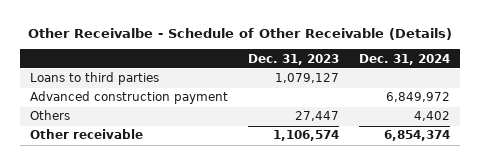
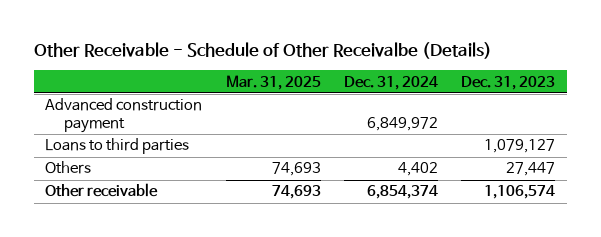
- Other Receivalbe - Schedule of Other Receivable (Details)
+ Other Receivable - Schedule of Other Receivalbe (Details)
- | Dec. 31, 2023 | Dec. 31, 2024
+ | Mar. 31, 2025 | Dec. 31, 2024 | Dec. 31, 2023
moved down: Loans to third parties | | | 1,079,127

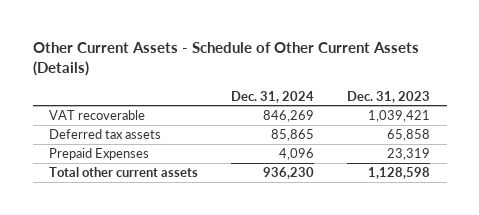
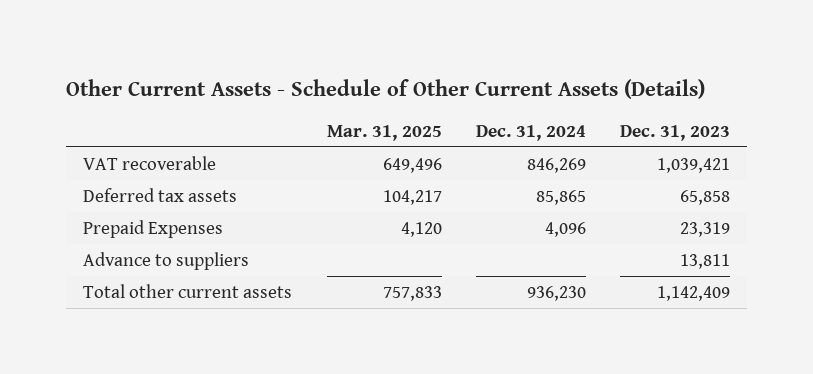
- | Dec. 31, 2024 | Dec. 31, 2023
+ | Mar. 31, 2025 | Dec. 31, 2024 | Dec. 31, 2023
- Total other current assets | 936,230 | 1,128,598
+ Advance to suppliers | | | 13,811
+ Total other current assets | 757,833 | 936,230 | 1,142,409

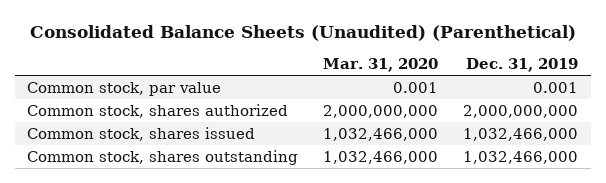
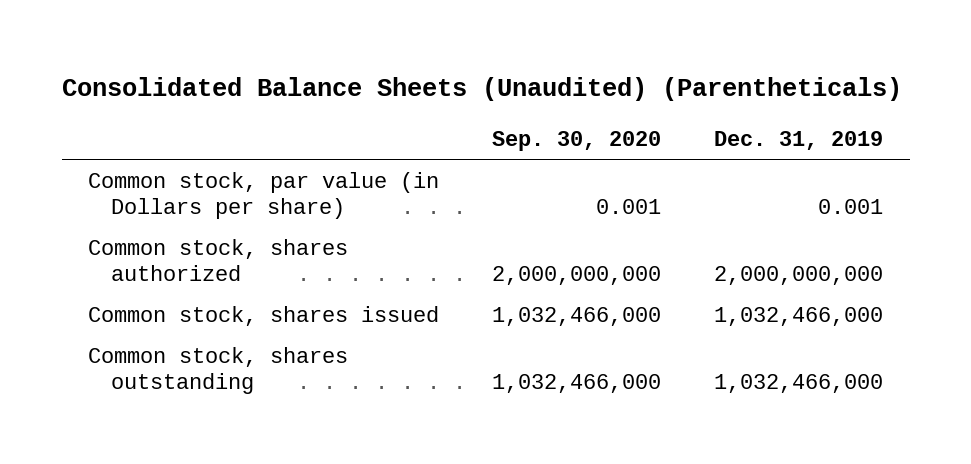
- Consolidated Balance Sheets (Unaudited) (Parenthetical)
+ Consolidated Balance Sheets (Unaudited) (Parentheticals)
- | Mar. 31, 2020 | Dec. 31, 2019
+ | Sep. 30, 2020 | Dec. 31, 2019
- Common stock, par value | 0.001 | 0.001
+ Common stock, par value (in Dollars per share) | 0.001 | 0.001

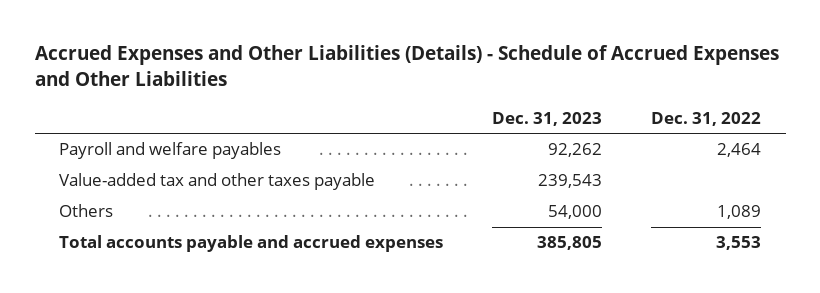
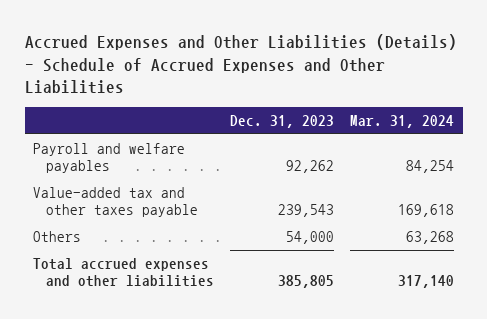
- | Dec. 31, 2023 | Dec. 31, 2022
+ | Dec. 31, 2023 | Mar. 31, 2024
- Total accounts payable and accrued expenses | 385,805 | 3,553
+ Total accrued expenses and other liabilities | 385,805 | 317,140

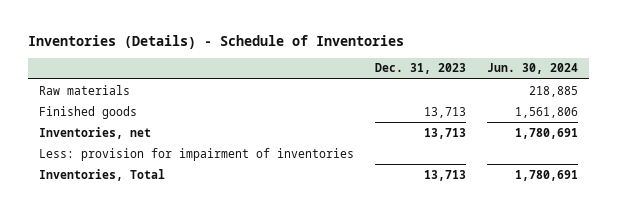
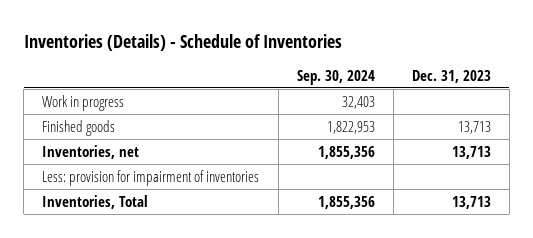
- | Dec. 31, 2023 | Jun. 30, 2024
+ | Sep. 30, 2024 | Dec. 31, 2023
- Raw materials | | 218,885
+ Work in progress | 32,403 |

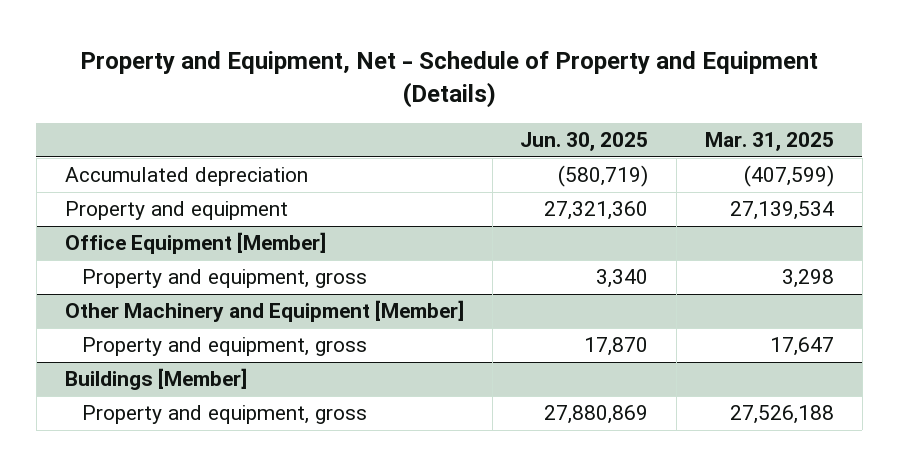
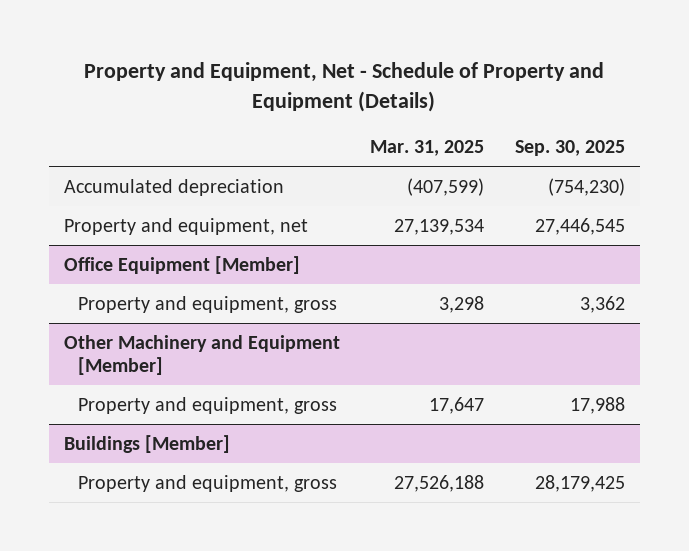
- | Jun. 30, 2025 | Mar. 31, 2025
+ | Mar. 31, 2025 | Sep. 30, 2025
- Property and equipment | 27,321,360 | 27,139,534
+ Property and equipment, net | 27,139,534 | 27,446,545

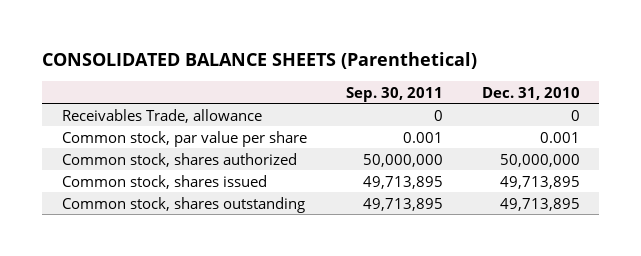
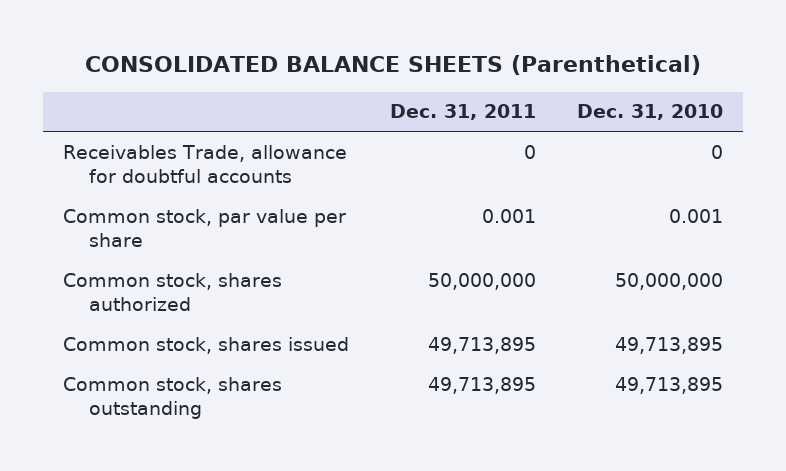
- | Sep. 30, 2011 | Dec. 31, 2010
+ | Dec. 31, 2011 | Dec. 31, 2010
- Receivables Trade, allowance | 0 | 0
+ Receivables Trade, allowance for doubtful accounts | 0 | 0

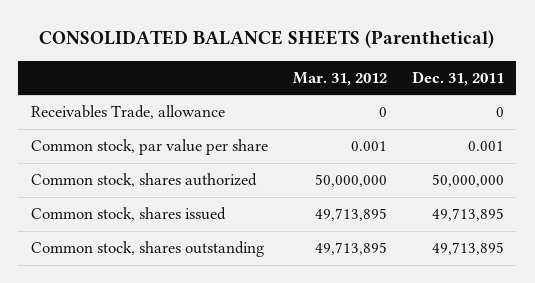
- | Dec. 31, 2011 | Dec. 31, 2010
+ | Mar. 31, 2012 | Dec. 31, 2011
- Receivables Trade, allowance for doubtful accounts | 0 | 0
+ Receivables Trade, allowance | 0 | 0

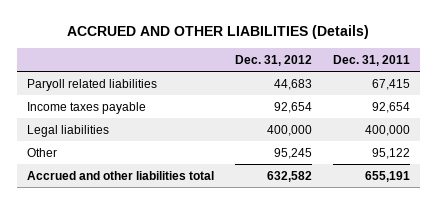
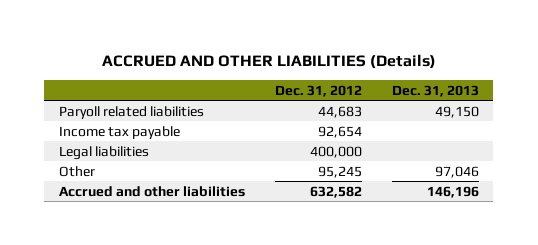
- | Dec. 31, 2012 | Dec. 31, 2011
+ | Dec. 31, 2012 | Dec. 31, 2013
- Income taxes payable | 92,654 | 92,654
+ Income tax payable | 92,654 |
- Accrued and other liabilities total | 632,582 | 655,191
+ Accrued and other liabilities | 632,582 | 146,196

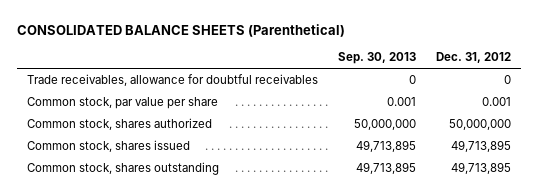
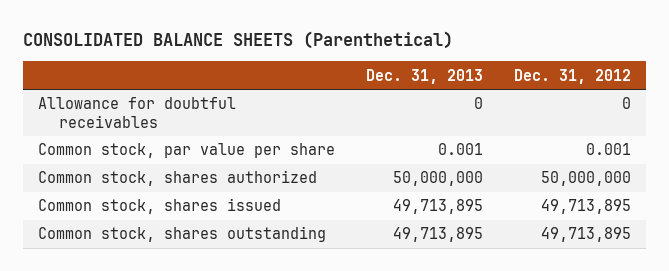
- | Sep. 30, 2013 | Dec. 31, 2012
+ | Dec. 31, 2013 | Dec. 31, 2012
- Trade receivables, allowance for doubtful receivables | 0 | 0
+ Allowance for doubtful receivables | 0 | 0

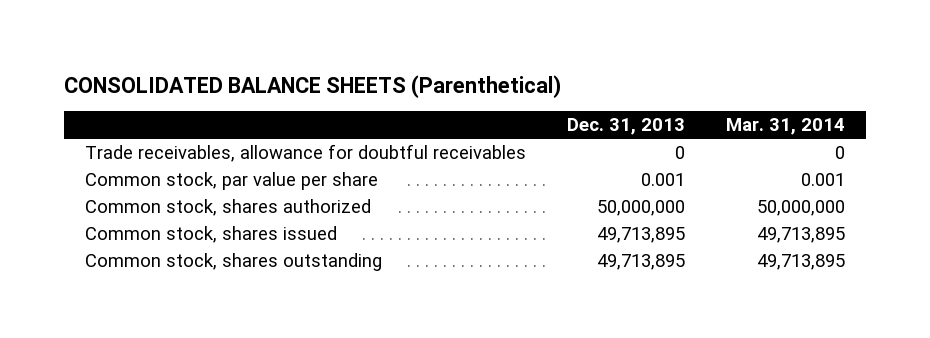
- | Dec. 31, 2013 | Dec. 31, 2012
+ | Dec. 31, 2013 | Mar. 31, 2014
- Allowance for doubtful receivables | 0 | 0
+ Trade receivables, allowance for doubtful receivables | 0 | 0

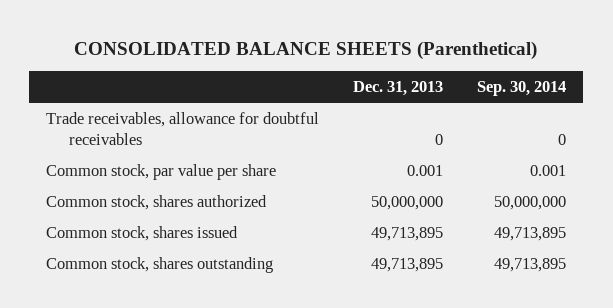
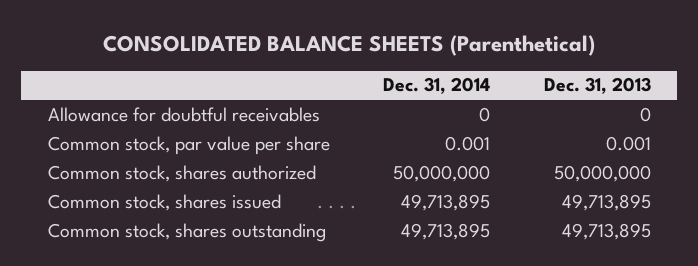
- | Dec. 31, 2013 | Sep. 30, 2014
+ | Dec. 31, 2014 | Dec. 31, 2013
- Trade receivables, allowance for doubtful receivables | 0 | 0
+ Allowance for doubtful receivables | 0 | 0

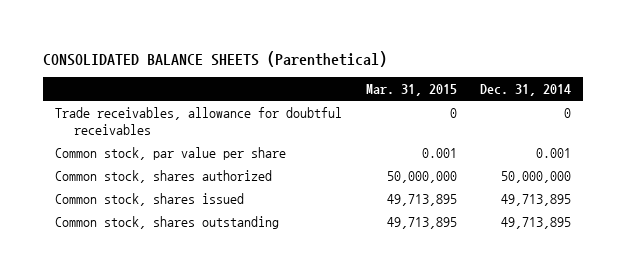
- | Dec. 31, 2014 | Dec. 31, 2013
+ | Mar. 31, 2015 | Dec. 31, 2014
- Allowance for doubtful receivables | 0 | 0
+ Trade receivables, allowance for doubtful receivables | 0 | 0

